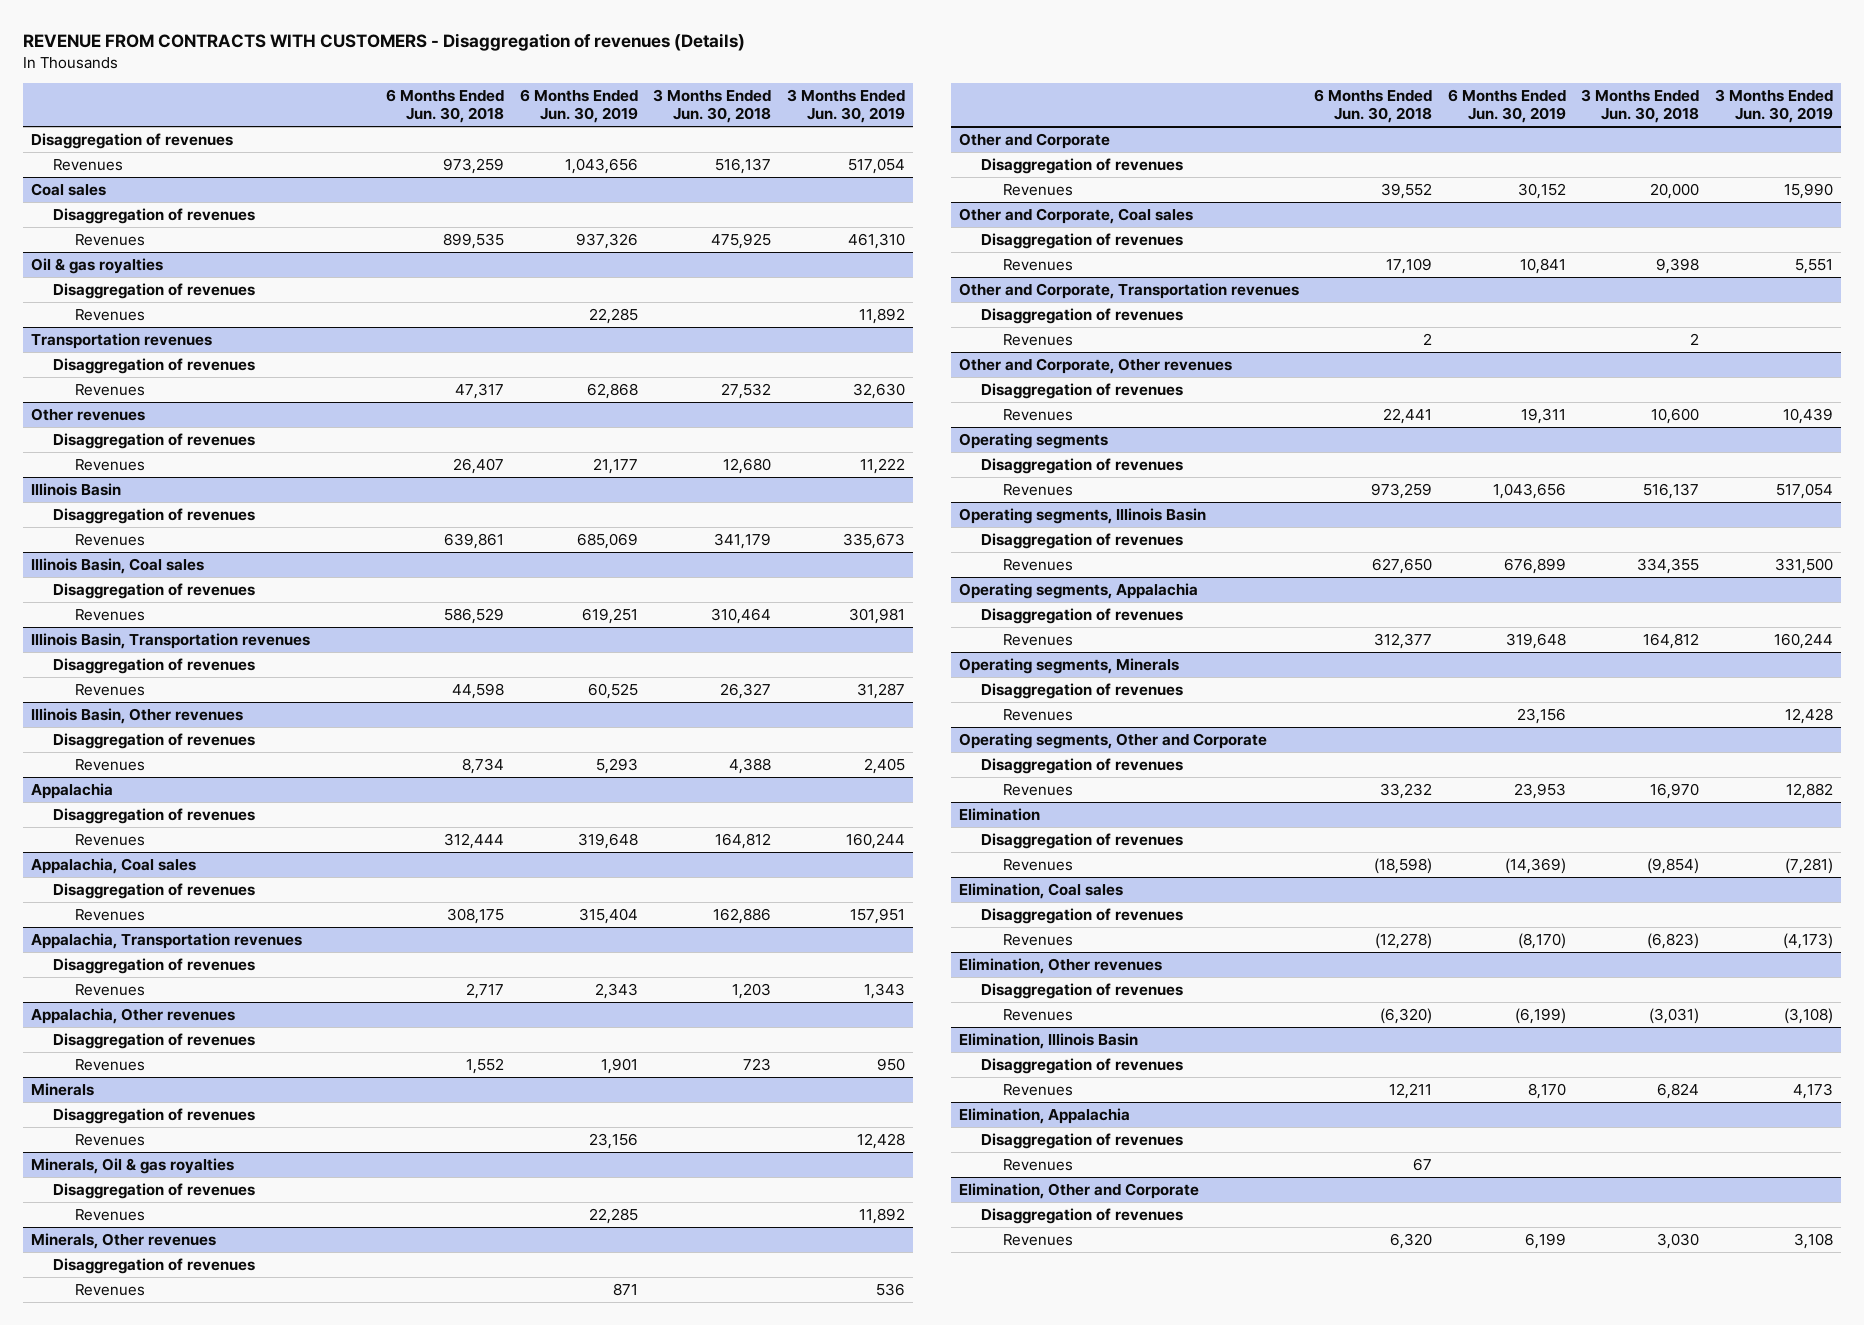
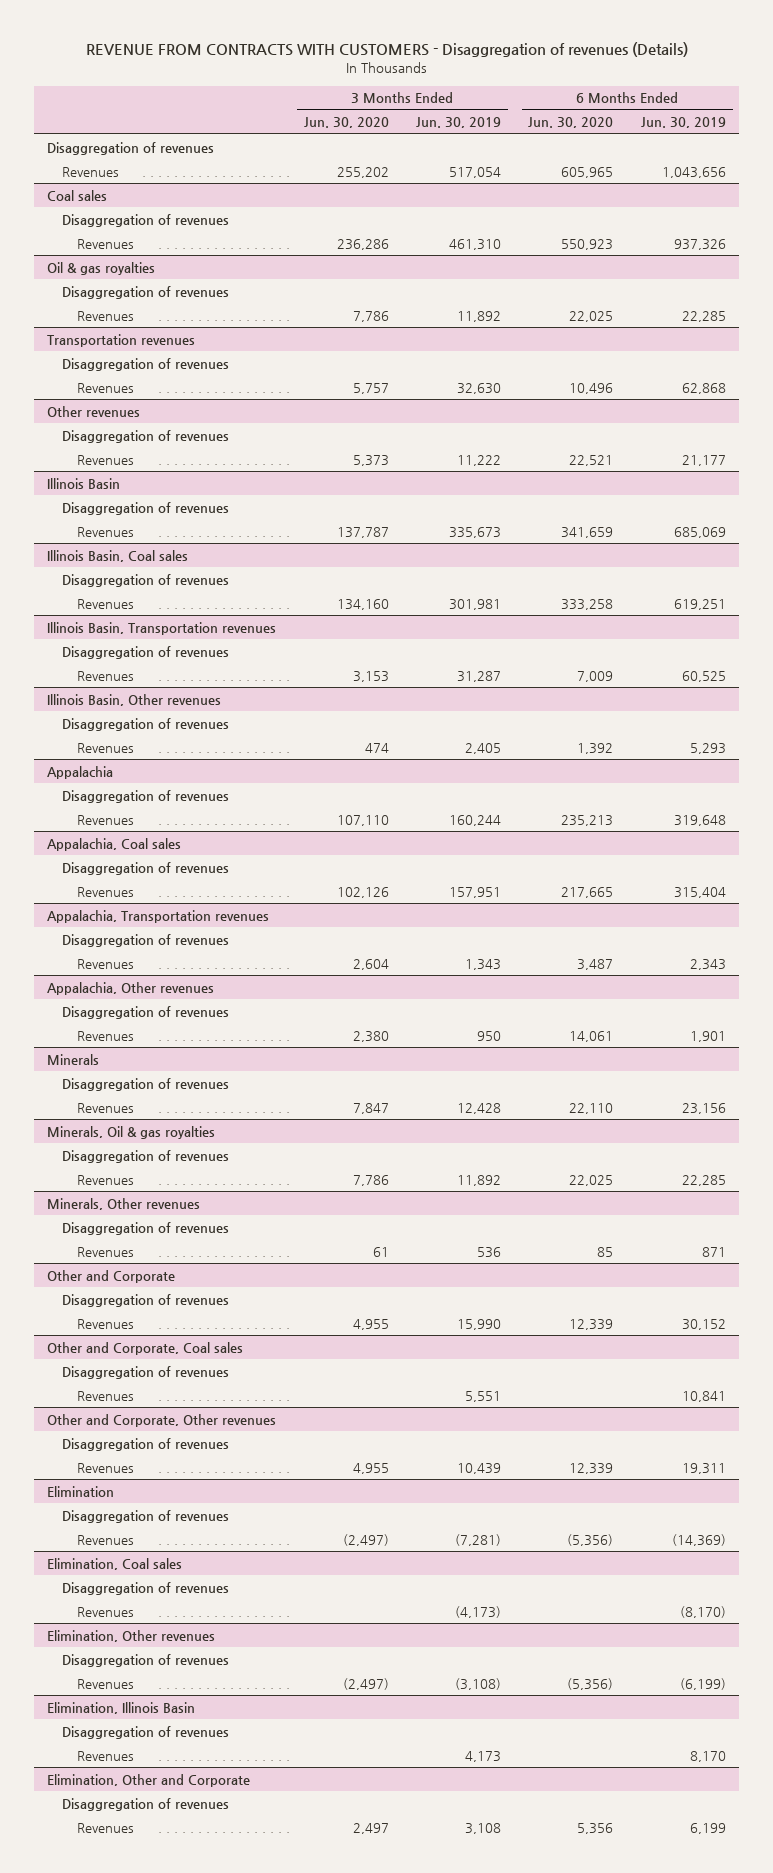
- | 6 Months Ended Jun. 30, 2018 | 6 Months Ended Jun. 30, 2019 | 3 Months Ended Jun. 30, 2018 | 3 Months Ended Jun. 30, 2019
+ | 3 Months Ended Jun. 30, 2020 | 3 Months Ended Jun. 30, 2019 | 6 Months Ended Jun. 30, 2020 | 6 Months Ended Jun. 30, 2019
- Other and Corporate, Transportation revenues
- Disaggregation of revenues
- Revenues | 2 | | 2 |
- Operating segments
- Disaggregation of revenues
- Revenues | 973,259 | 1,043,656 | 516,137 | 517,054
- Operating segments, Illinois Basin
- Disaggregation of revenues
- Revenues | 627,650 | 676,899 | 334,355 | 331,500
- Operating segments, Appalachia
- Disaggregation of revenues
- Revenues | 312,377 | 319,648 | 164,812 | 160,244
- Operating segments, Minerals
- Disaggregation of revenues
- Revenues | | 23,156 | | 12,428
- Operating segments, Other and Corporate
- Disaggregation of revenues
- Revenues | 33,232 | 23,953 | 16,970 | 12,882
- Elimination, Appalachia
- Disaggregation of revenues
- Revenues | 67 | | |

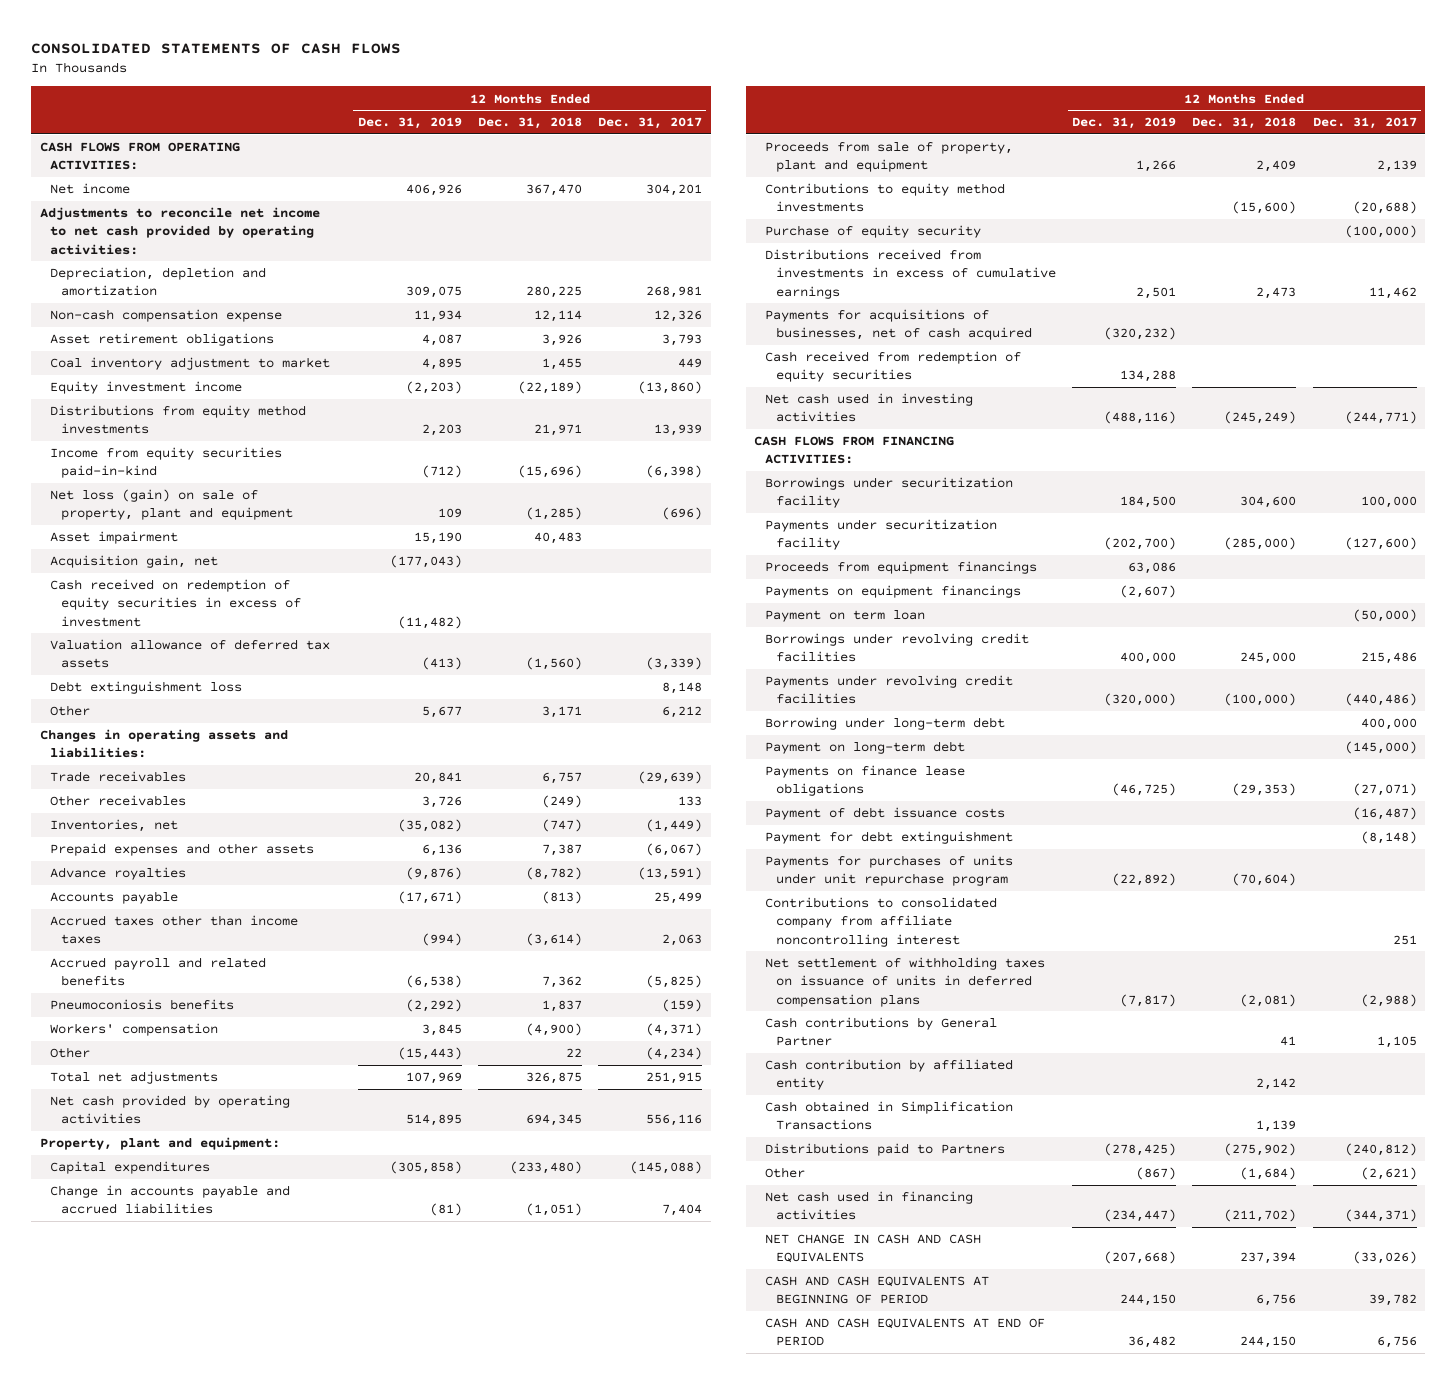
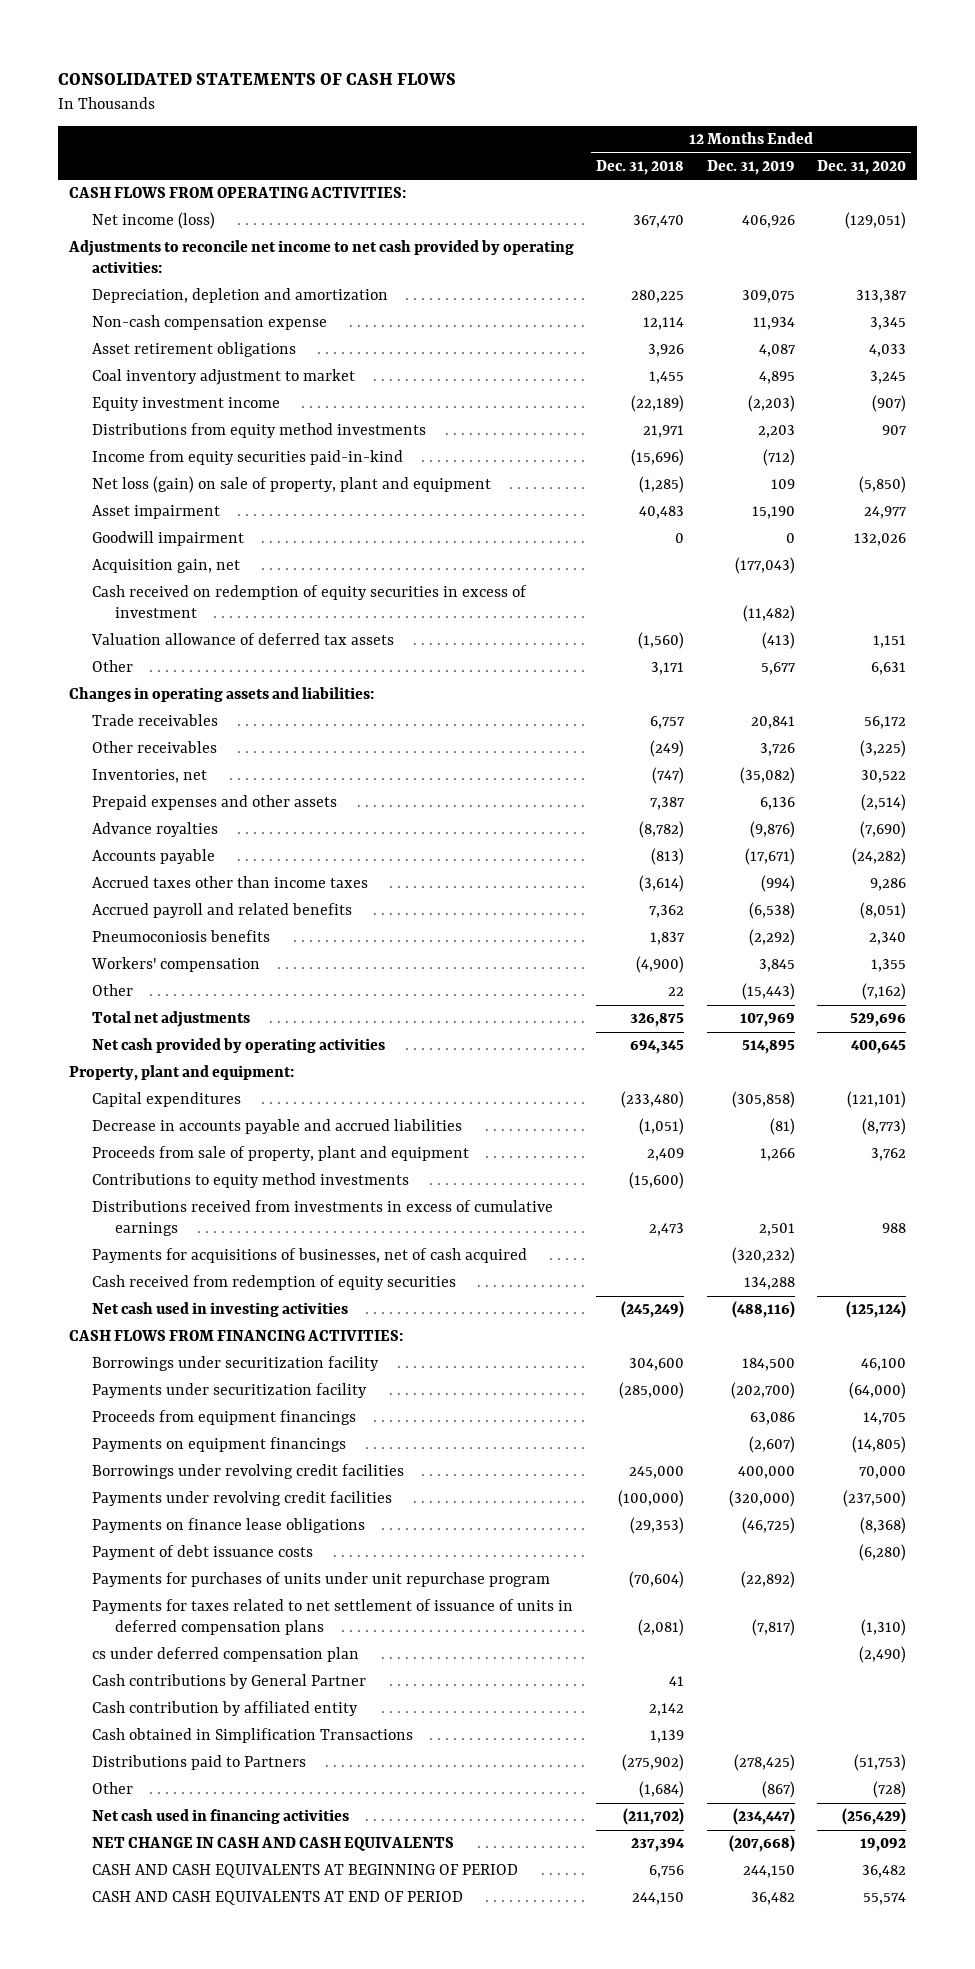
- | 12 Months Ended Dec. 31, 2019 | 12 Months Ended Dec. 31, 2018 | 12 Months Ended Dec. 31, 2017
+ | 12 Months Ended Dec. 31, 2018 | 12 Months Ended Dec. 31, 2019 | 12 Months Ended Dec. 31, 2020
- Net income | 406,926 | 367,470 | 304,201
+ Net income (loss) | 367,470 | 406,926 | (129,051)
+ Goodwill impairment | 0 | 0 | 132,026
- Debt extinguishment loss | | | 8,148
- Change in accounts payable and accrued liabilities | (81) | (1,051) | 7,404
+ Decrease in accounts payable and accrued liabilities | (1,051) | (81) | (8,773)
- Purchase of equity security | | | (100,000)
- Payment on term loan | | | (50,000)
- Borrowing under long-term debt | | | 400,000
- Payment on long-term debt | | | (145,000)
- Payment for debt extinguishment | | | (8,148)
- Contributions to consolidated company from affiliate noncontrolling interest | | | 251
- Net settlement of withholding taxes on issuance of units in deferred compensation plans | (7,817) | (2,081) | (2,988)
+ Payments for taxes related to net settlement of issuance of units in deferred compensation plans | (2,081) | (7,817) | (1,310)
+ cs under deferred compensation plan | | | (2,490)

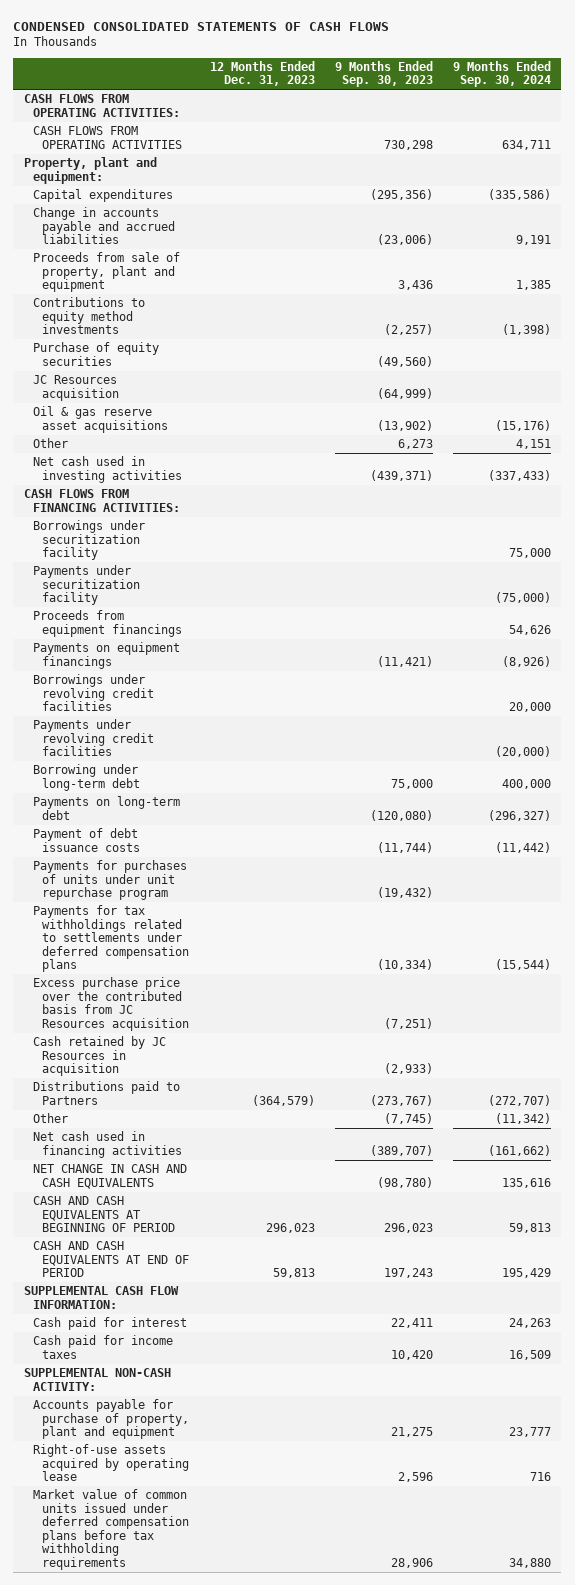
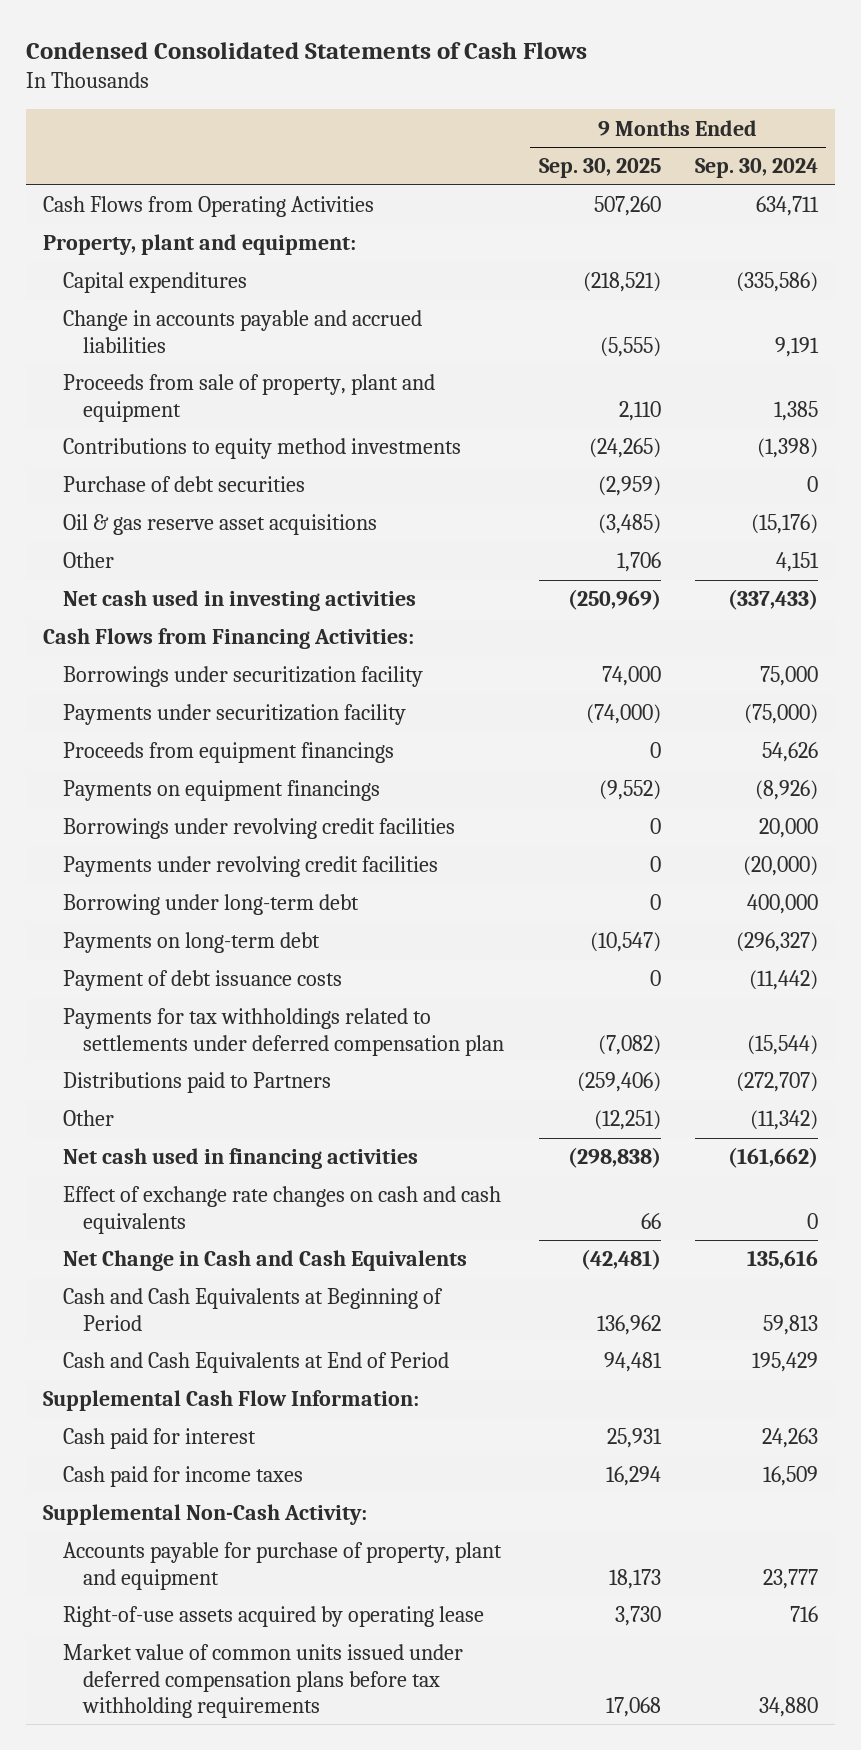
- CONDENSED CONSOLIDATED STATEMENTS OF CASH FLOWS
+ Condensed Consolidated Statements of Cash Flows
- | 12 Months Ended Dec. 31, 2023 | 9 Months Ended Sep. 30, 2023 | 9 Months Ended Sep. 30, 2024
+ | 9 Months Ended Sep. 30, 2025 | 9 Months Ended Sep. 30, 2024
- CASH FLOWS FROM OPERATING ACTIVITIES:
- CASH FLOWS FROM OPERATING ACTIVITIES | | 730,298 | 634,711
+ Cash Flows from Operating Activities | 507,260 | 634,711
- Purchase of equity securities | | (49,560) |
- JC Resources acquisition | | (64,999) |
+ Purchase of debt securities | (2,959) | 0
- CASH FLOWS FROM FINANCING ACTIVITIES:
+ Cash Flows from Financing Activities:
- Payments for purchases of units under unit repurchase program | | (19,432) |
- Payments for tax withholdings related to settlements under deferred compensation plans | | (10,334) | (15,544)
- Excess purchase price over the contributed basis from JC Resources acquisition | | (7,251) |
- Cash retained by JC Resources in acquisition | | (2,933) |
+ Payments for tax withholdings related to settlements under deferred compensation plan | (7,082) | (15,544)
- NET CHANGE IN CASH AND CASH EQUIVALENTS | | (98,780) | 135,616
- CASH AND CASH EQUIVALENTS AT BEGINNING OF PERIOD | 296,023 | 296,023 | 59,813
- CASH AND CASH EQUIVALENTS AT END OF PERIOD | 59,813 | 197,243 | 195,429
- SUPPLEMENTAL CASH FLOW INFORMATION:
+ Effect of exchange rate changes on cash and cash equivalents | 66 | 0
+ Net Change in Cash and Cash Equivalents | (42,481) | 135,616
+ Cash and Cash Equivalents at Beginning of Period | 136,962 | 59,813
+ Cash and Cash Equivalents at End of Period | 94,481 | 195,429
+ Supplemental Cash Flow Information:
- SUPPLEMENTAL NON-CASH ACTIVITY:
+ Supplemental Non-Cash Activity:

